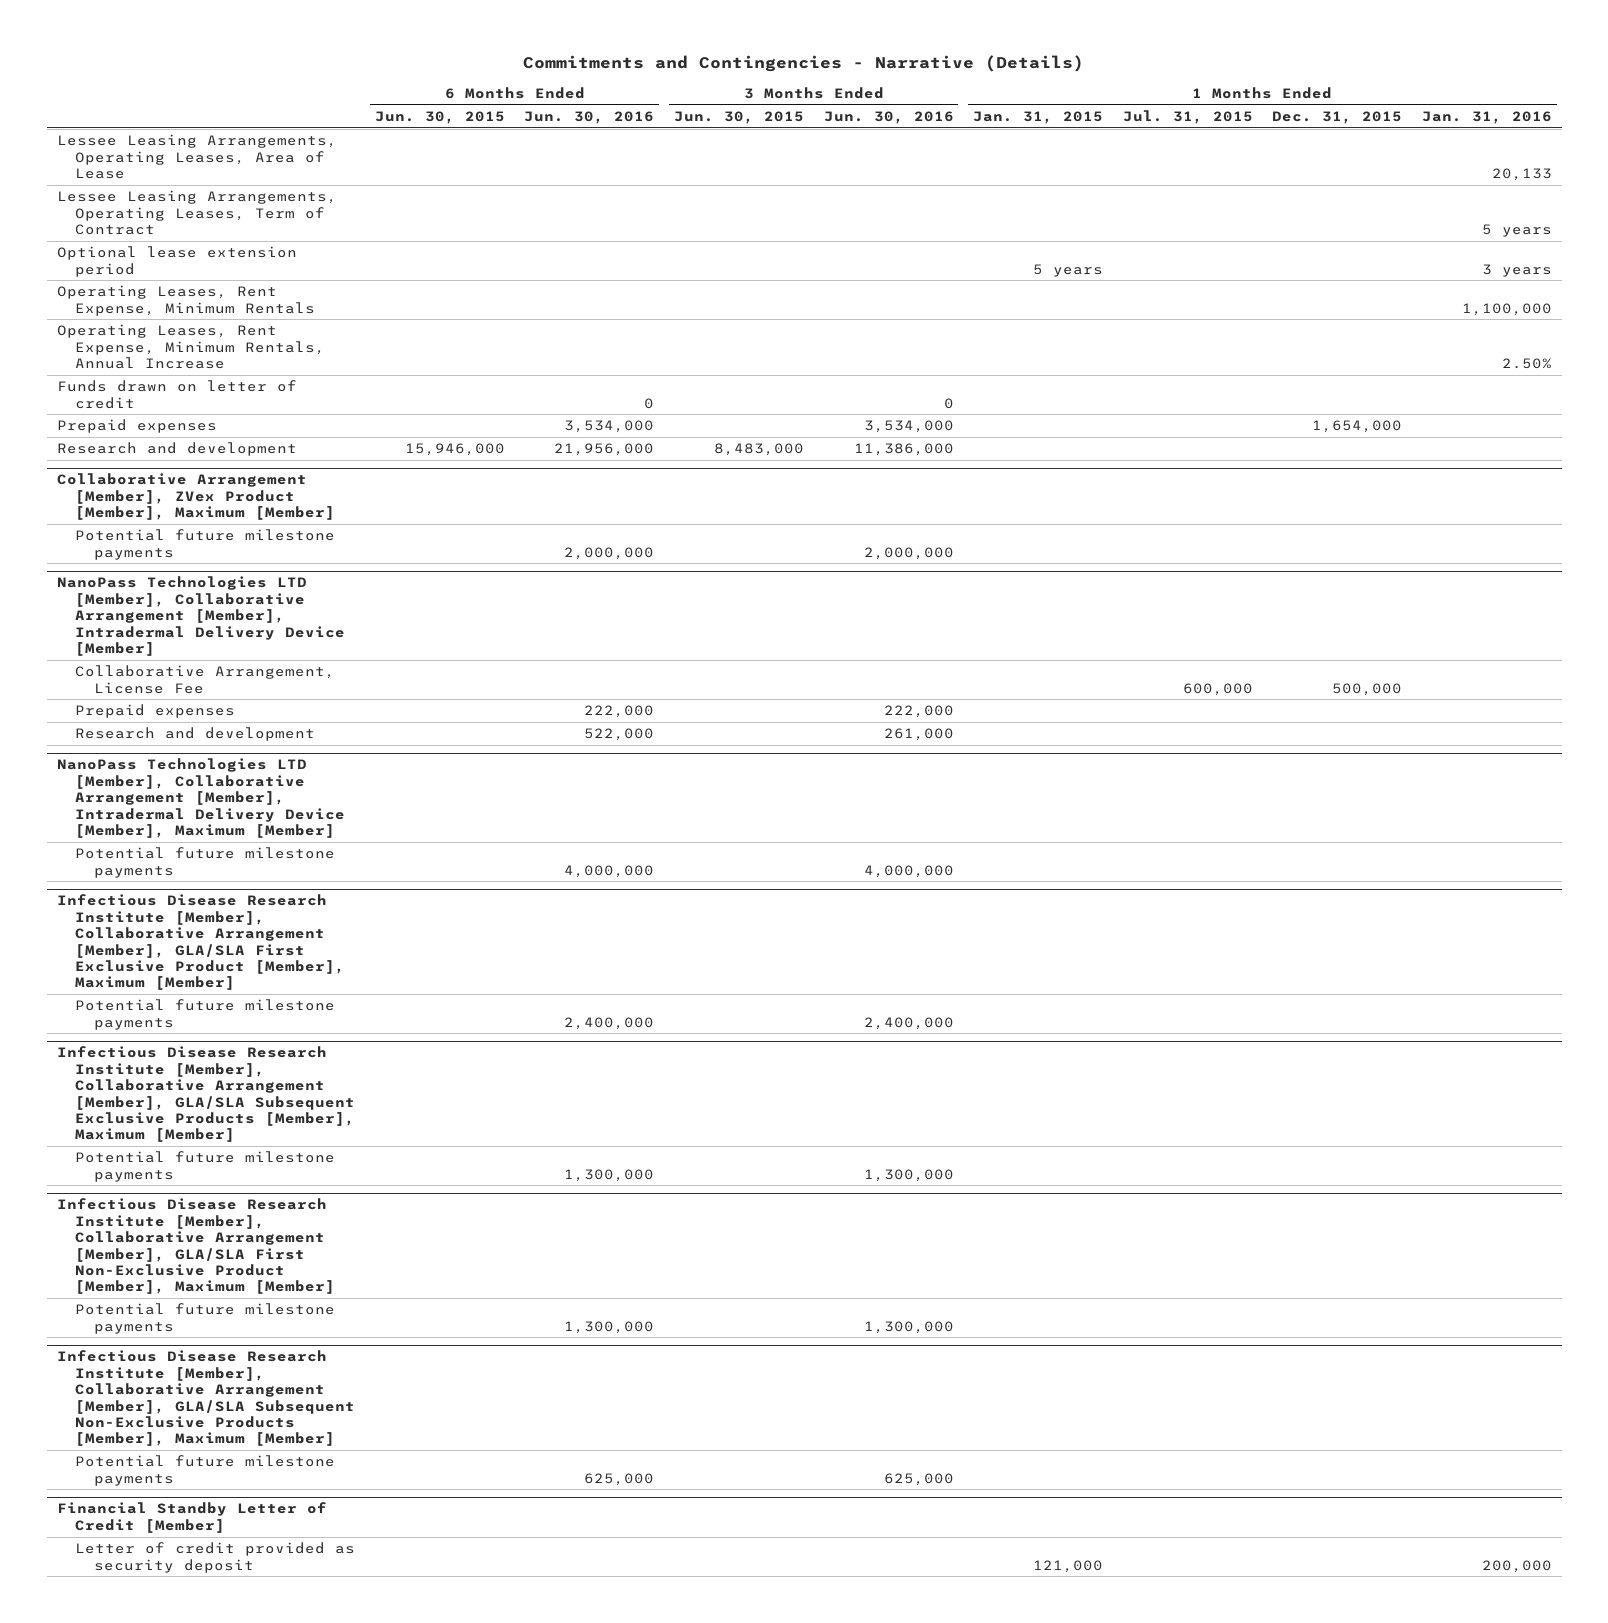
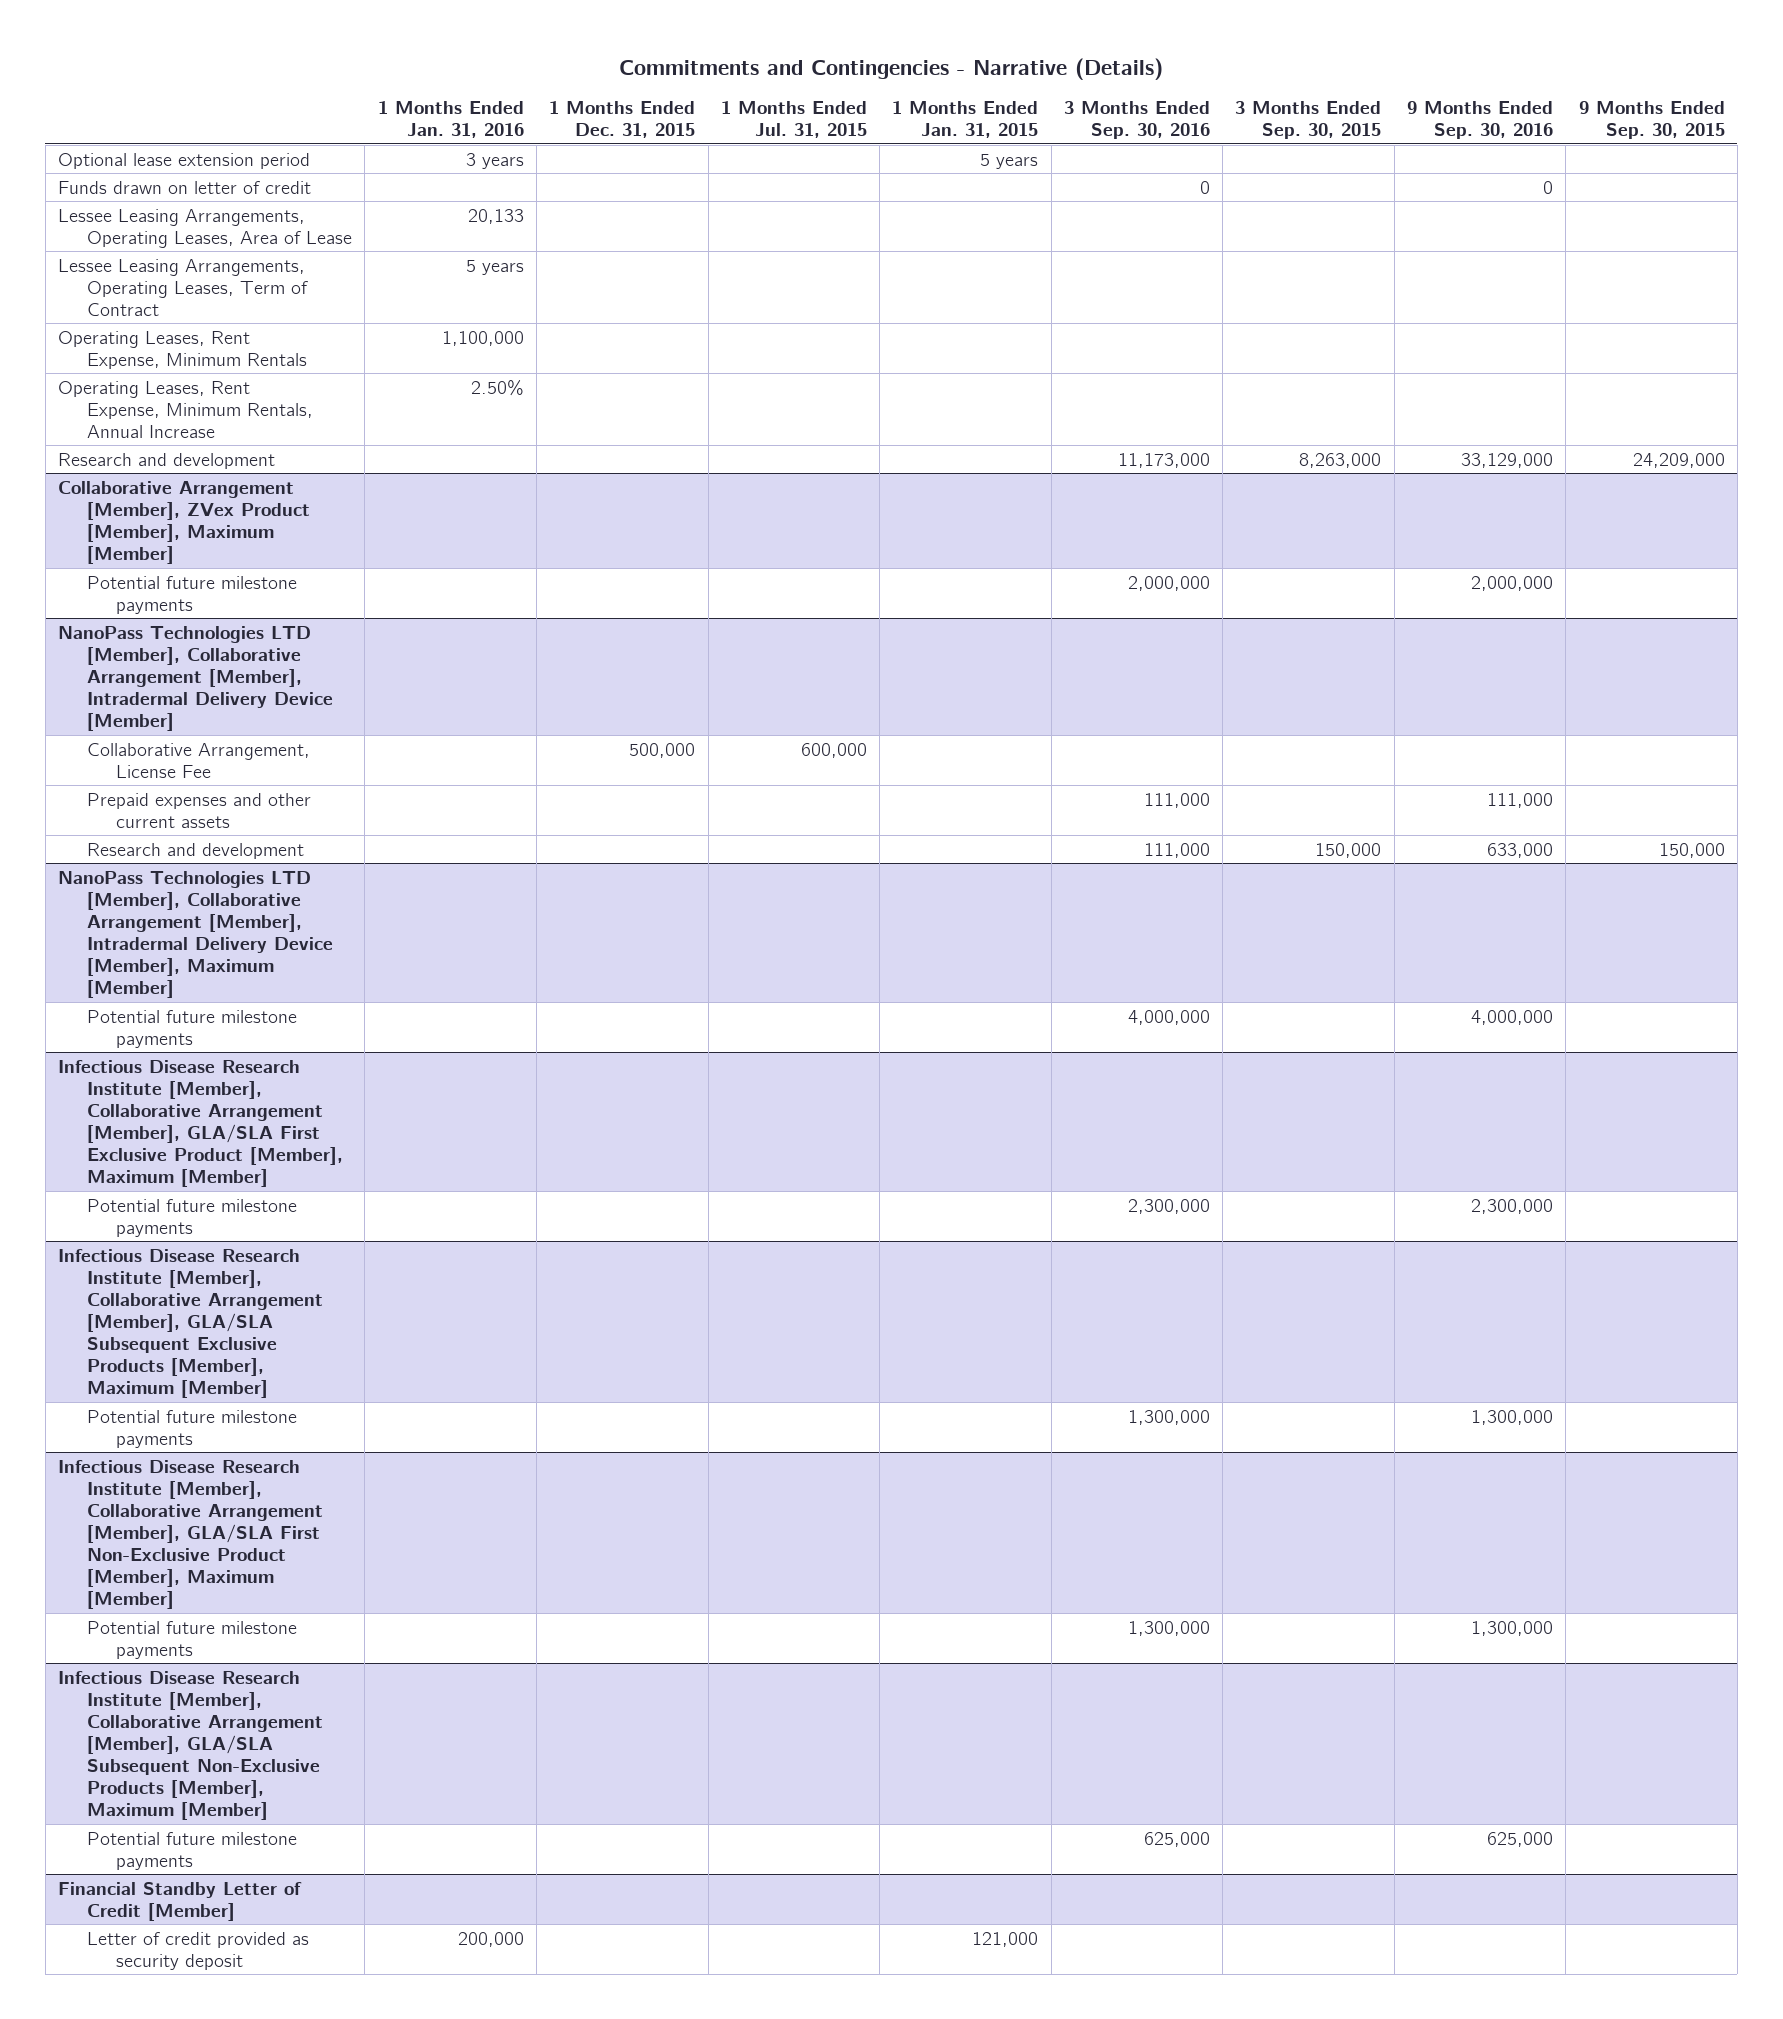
- | 6 Months Ended Jun. 30, 2015 | 6 Months Ended Jun. 30, 2016 | 3 Months Ended Jun. 30, 2015 | 3 Months Ended Jun. 30, 2016 | 1 Months Ended Jan. 31, 2015 | 1 Months Ended Jul. 31, 2015 | 1 Months Ended Dec. 31, 2015 | 1 Months Ended Jan. 31, 2016
+ | 1 Months Ended Jan. 31, 2016 | 1 Months Ended Dec. 31, 2015 | 1 Months Ended Jul. 31, 2015 | 1 Months Ended Jan. 31, 2015 | 3 Months Ended Sep. 30, 2016 | 3 Months Ended Sep. 30, 2015 | 9 Months Ended Sep. 30, 2016 | 9 Months Ended Sep. 30, 2015
moved up: Optional lease extension period | 3 years | | | 5 years | | | |
moved up: Funds drawn on letter of credit | | | | | 0 | | 0 |
- Prepaid expenses | | 3,534,000 | | 3,534,000 | | | 1,654,000 |
@ NanoPass Technologies LTD [Member], Collaborative Arrangement [Member], Intradermal Delivery Device [Member]
- Prepaid expenses | | 222,000 | | 222,000 | | | |
+ Prepaid expenses and other current assets | | | | | 111,000 | | 111,000 |

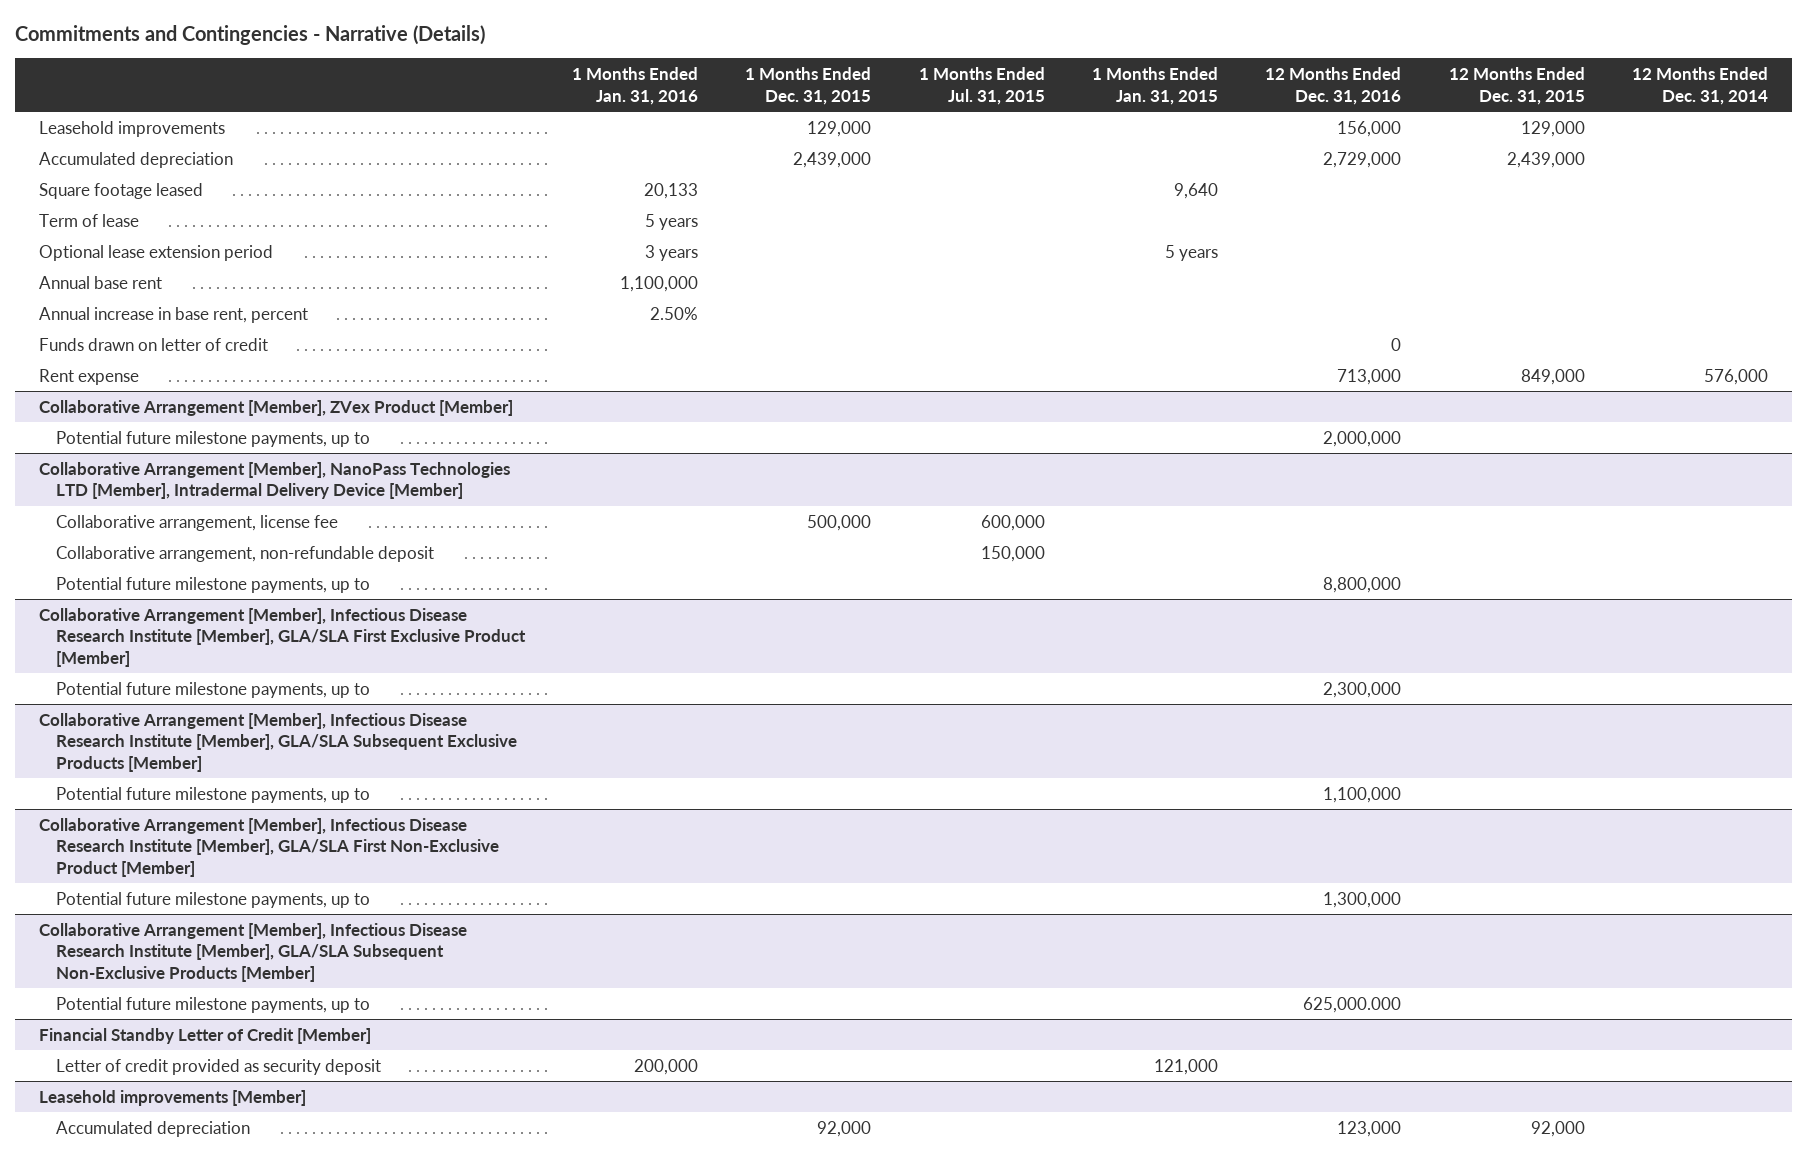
- | 1 Months Ended Jan. 31, 2016 | 1 Months Ended Dec. 31, 2015 | 1 Months Ended Jul. 31, 2015 | 1 Months Ended Jan. 31, 2015 | 3 Months Ended Sep. 30, 2016 | 3 Months Ended Sep. 30, 2015 | 9 Months Ended Sep. 30, 2016 | 9 Months Ended Sep. 30, 2015
+ | 1 Months Ended Jan. 31, 2016 | 1 Months Ended Dec. 31, 2015 | 1 Months Ended Jul. 31, 2015 | 1 Months Ended Jan. 31, 2015 | 12 Months Ended Dec. 31, 2016 | 12 Months Ended Dec. 31, 2015 | 12 Months Ended Dec. 31, 2014
+ Leasehold improvements | | 129,000 | | | 156,000 | 129,000 |
+ Accumulated depreciation | | 2,439,000 | | | 2,729,000 | 2,439,000 |
+ Square footage leased | 20,133 | | | 9,640 | | |
+ Term of lease | 5 years | | | | | |
+ Annual base rent | 1,100,000 | | | | | |
+ Annual increase in base rent, percent | 2.50% | | | | | |
- Lessee Leasing Arrangements, Operating Leases, Area of Lease | 20,133 | | | | | | |
- Lessee Leasing Arrangements, Operating Leases, Term of Contract | 5 years | | | | | | |
- Operating Leases, Rent Expense, Minimum Rentals | 1,100,000 | | | | | | |
- Operating Leases, Rent Expense, Minimum Rentals, Annual Increase | 2.50% | | | | | | |
- Research and development | | | | | 11,173,000 | 8,263,000 | 33,129,000 | 24,209,000
- Collaborative Arrangement [Member], ZVex Product [Member], Maximum [Member]
- Potential future milestone payments | | | | | 2,000,000 | | 2,000,000 |
- NanoPass Technologies LTD [Member], Collaborative Arrangement [Member], Intradermal Delivery Device [Member]
- Collaborative Arrangement, License Fee | | 500,000 | 600,000 | | | | |
- Prepaid expenses and other current assets | | | | | 111,000 | | 111,000 |
- Research and development | | | | | 111,000 | 150,000 | 633,000 | 150,000
- NanoPass Technologies LTD [Member], Collaborative Arrangement [Member], Intradermal Delivery Device [Member], Maximum [Member]
- Potential future milestone payments | | | | | 4,000,000 | | 4,000,000 |
- Infectious Disease Research Institute [Member], Collaborative Arrangement [Member], GLA/SLA First Exclusive Product [Member], Maximum [Member]
- Potential future milestone payments | | | | | 2,300,000 | | 2,300,000 |
- Infectious Disease Research Institute [Member], Collaborative Arrangement [Member], GLA/SLA Subsequent Exclusive Products [Member], Maximum [Member]
- Potential future milestone payments | | | | | 1,300,000 | | 1,300,000 |
- Infectious Disease Research Institute [Member], Collaborative Arrangement [Member], GLA/SLA First Non-Exclusive Product [Member], Maximum [Member]
- Potential future milestone payments | | | | | 1,300,000 | | 1,300,000 |
- Infectious Disease Research Institute [Member], Collaborative Arrangement [Member], GLA/SLA Subsequent Non-Exclusive Products [Member], Maximum [Member]
- Potential future milestone payments | | | | | 625,000 | | 625,000 |
+ Rent expense | | | | | 713,000 | 849,000 | 576,000
+ Collaborative Arrangement [Member], ZVex Product [Member]
+ Potential future milestone payments, up to | | | | | 2,000,000 | |
+ Collaborative Arrangement [Member], NanoPass Technologies LTD [Member], Intradermal Delivery Device [Member]
+ Collaborative arrangement, license fee | | 500,000 | 600,000 | | | |
+ Collaborative arrangement, non-refundable deposit | | | 150,000 | | | |
+ Potential future milestone payments, up to | | | | | 8,800,000 | |
+ Collaborative Arrangement [Member], Infectious Disease Research Institute [Member], GLA/SLA First Exclusive Product [Member]
+ Potential future milestone payments, up to | | | | | 2,300,000 | |
+ Collaborative Arrangement [Member], Infectious Disease Research Institute [Member], GLA/SLA Subsequent Exclusive Products [Member]
+ Potential future milestone payments, up to | | | | | 1,100,000 | |
+ Collaborative Arrangement [Member], Infectious Disease Research Institute [Member], GLA/SLA First Non-Exclusive Product [Member]
+ Potential future milestone payments, up to | | | | | 1,300,000 | |
+ Collaborative Arrangement [Member], Infectious Disease Research Institute [Member], GLA/SLA Subsequent Non-Exclusive Products [Member]
+ Potential future milestone payments, up to | | | | | 625,000.000 | |
+ Leasehold improvements [Member]
+ Accumulated depreciation | | 92,000 | | | 123,000 | 92,000 |

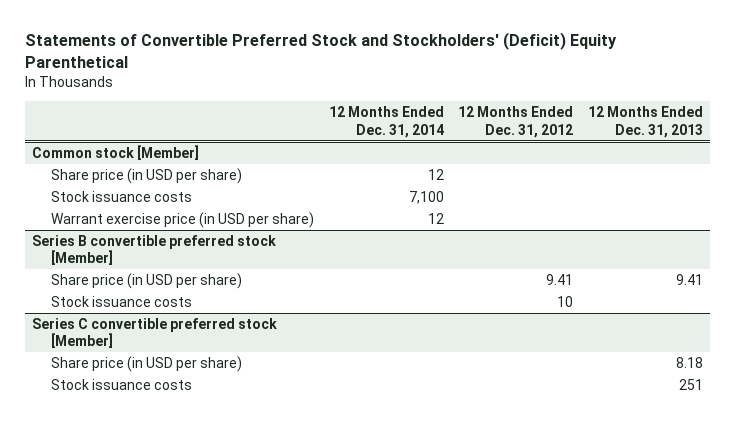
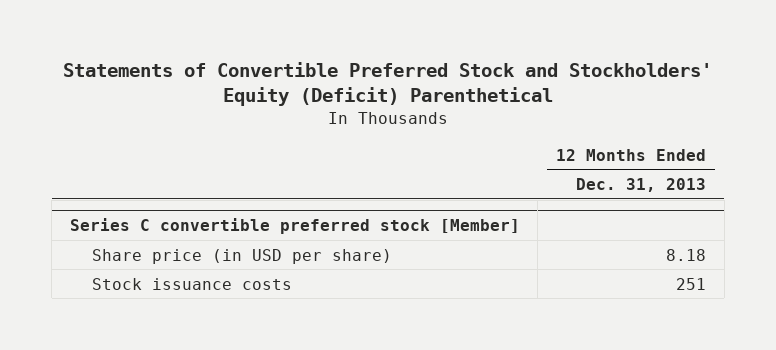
- Statements of Convertible Preferred Stock and Stockholders' (Deficit) Equity Parenthetical
+ Statements of Convertible Preferred Stock and Stockholders' Equity (Deficit) Parenthetical
- | 12 Months Ended Dec. 31, 2014 | 12 Months Ended Dec. 31, 2012 | 12 Months Ended Dec. 31, 2013
+ | 12 Months Ended Dec. 31, 2013
- Common stock [Member]
- Share price (in USD per share) | 12 | |
- Stock issuance costs | 7,100 | |
- Warrant exercise price (in USD per share) | 12 | |
- Series B convertible preferred stock [Member]
- Share price (in USD per share) | | 9.41 | 9.41
- Stock issuance costs | | 10 |

